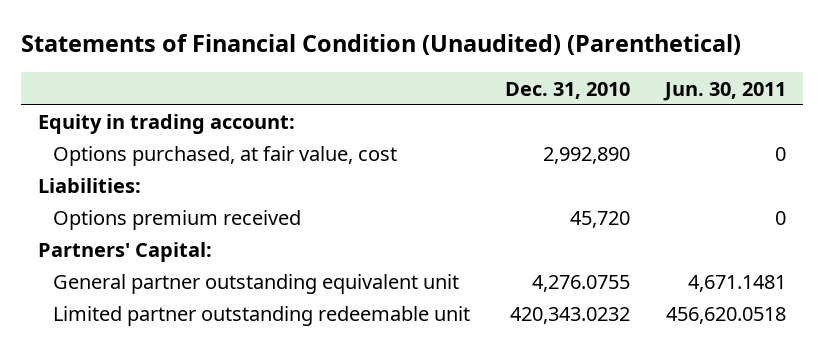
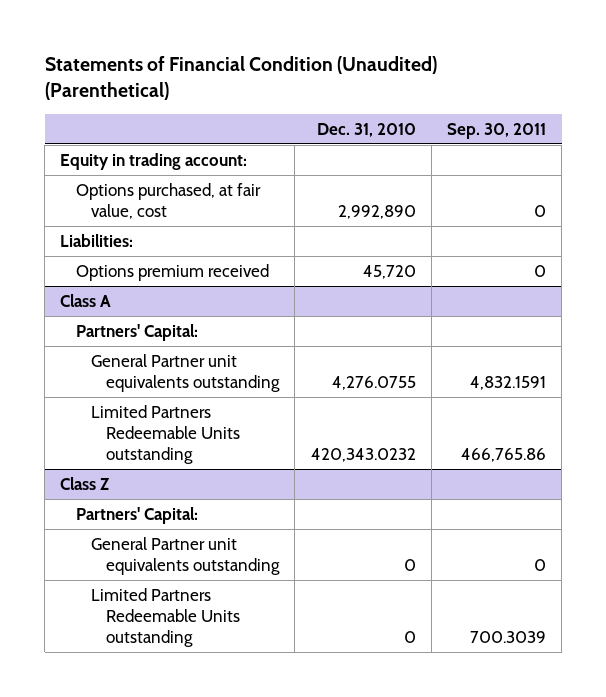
- | Dec. 31, 2010 | Jun. 30, 2011
+ | Dec. 31, 2010 | Sep. 30, 2011
+ Class A
- General partner outstanding equivalent unit | 4,276.0755 | 4,671.1481
- Limited partner outstanding redeemable unit | 420,343.0232 | 456,620.0518
+ General Partner unit equivalents outstanding | 4,276.0755 | 4,832.1591
+ Limited Partners Redeemable Units outstanding | 420,343.0232 | 466,765.86
+ Class Z
+ Partners' Capital:
+ General Partner unit equivalents outstanding | 0 | 0
+ Limited Partners Redeemable Units outstanding | 0 | 700.3039

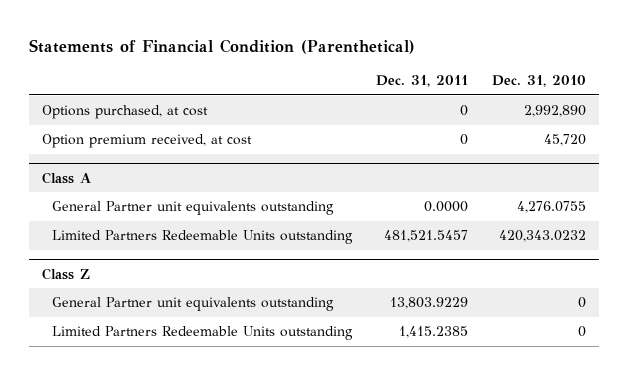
- Statements of Financial Condition (Unaudited) (Parenthetical)
+ Statements of Financial Condition (Parenthetical)
- | Dec. 31, 2010 | Sep. 30, 2011
+ | Dec. 31, 2011 | Dec. 31, 2010
- Equity in trading account:
- Options purchased, at fair value, cost | 2,992,890 | 0
- Liabilities:
- Options premium received | 45,720 | 0
+ Options purchased, at cost | 0 | 2,992,890
+ Option premium received, at cost | 0 | 45,720
@ Class A
- Partners' Capital:
@ Class Z
- Partners' Capital:

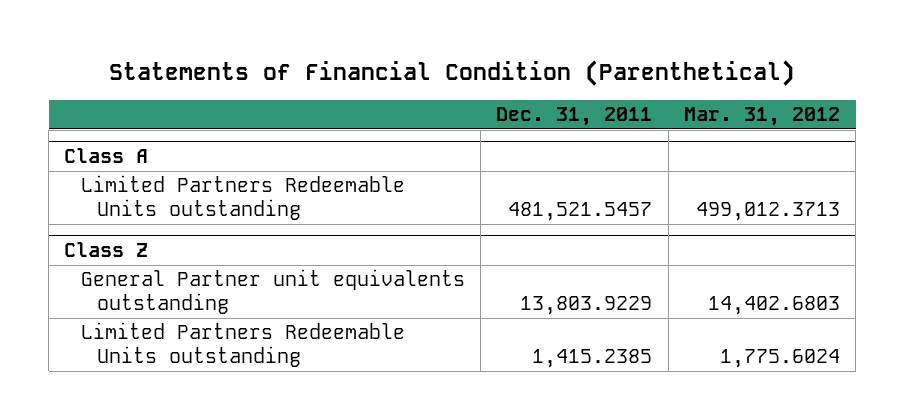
- | Dec. 31, 2011 | Dec. 31, 2010
+ | Dec. 31, 2011 | Mar. 31, 2012
- Options purchased, at cost | 0 | 2,992,890
- Option premium received, at cost | 0 | 45,720
@ Class A
- General Partner unit equivalents outstanding | 0.0000 | 4,276.0755

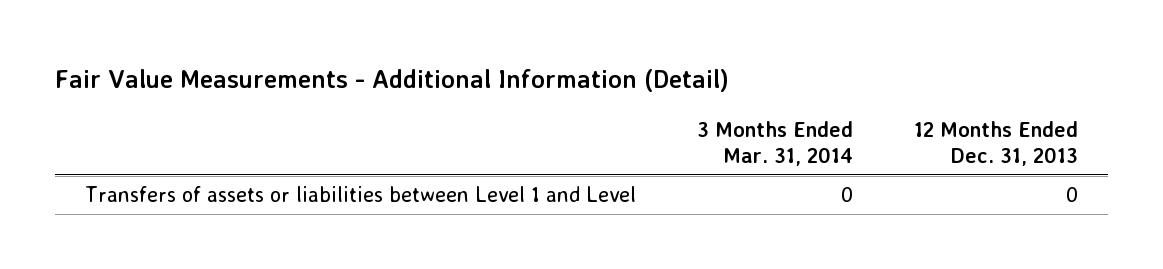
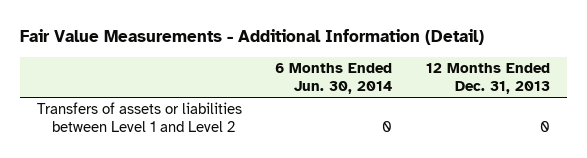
- | 3 Months Ended Mar. 31, 2014 | 12 Months Ended Dec. 31, 2013
+ | 6 Months Ended Jun. 30, 2014 | 12 Months Ended Dec. 31, 2013
- Transfers of assets or liabilities between Level 1 and Level | 0 | 0
+ Transfers of assets or liabilities between Level 1 and Level 2 | 0 | 0

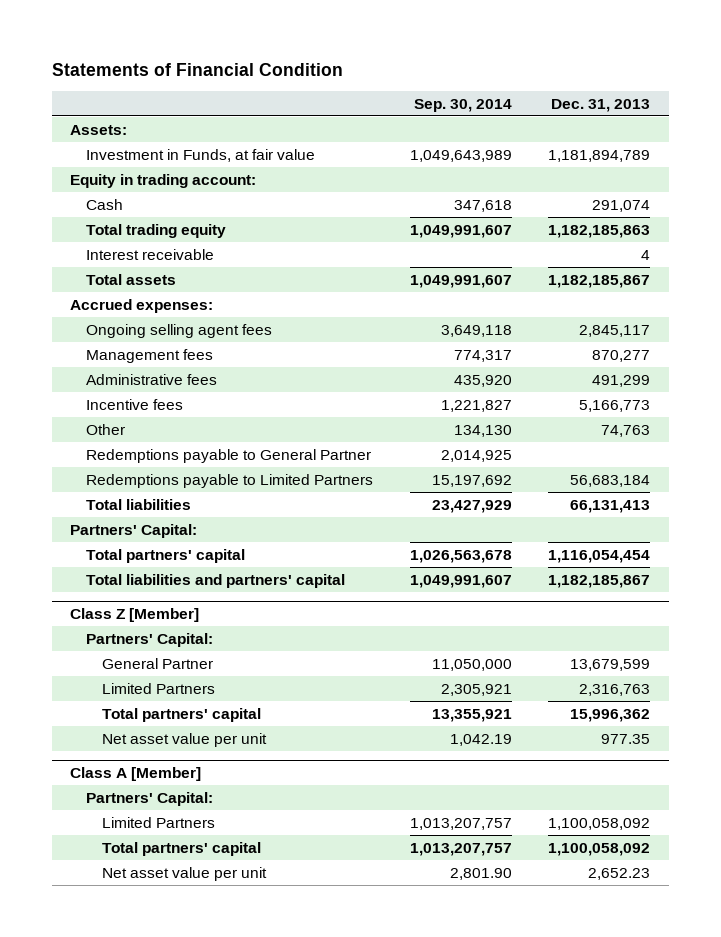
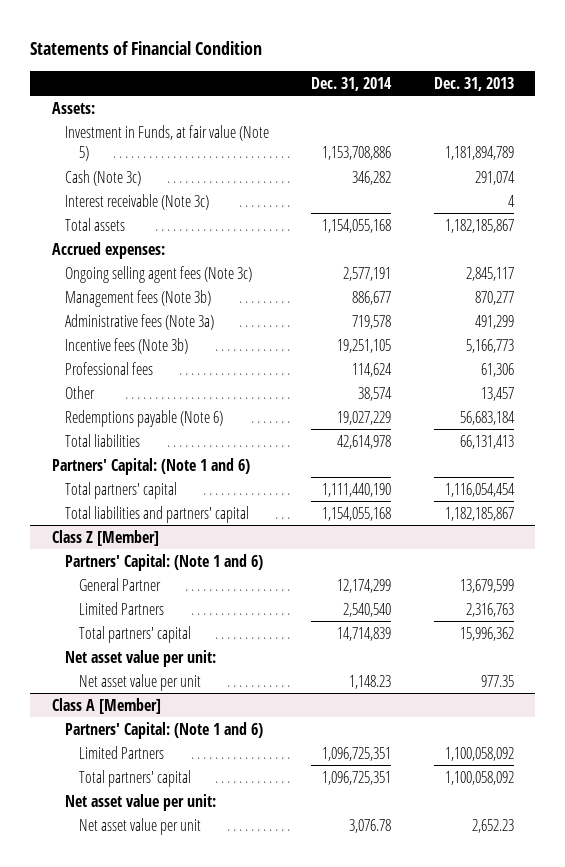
- | Sep. 30, 2014 | Dec. 31, 2013
+ | Dec. 31, 2014 | Dec. 31, 2013
- Investment in Funds, at fair value | 1,049,643,989 | 1,181,894,789
- Equity in trading account:
- Cash | 347,618 | 291,074
- Total trading equity | 1,049,991,607 | 1,182,185,863
- Interest receivable | | 4
+ Investment in Funds, at fair value (Note 5) | 1,153,708,886 | 1,181,894,789
+ Cash (Note 3c) | 346,282 | 291,074
+ Interest receivable (Note 3c) | | 4
- Ongoing selling agent fees | 3,649,118 | 2,845,117
- Management fees | 774,317 | 870,277
- Administrative fees | 435,920 | 491,299
- Incentive fees | 1,221,827 | 5,166,773
- Other | 134,130 | 74,763
- Redemptions payable to General Partner | 2,014,925 |
- Redemptions payable to Limited Partners | 15,197,692 | 56,683,184
+ Ongoing selling agent fees (Note 3c) | 2,577,191 | 2,845,117
+ Management fees (Note 3b) | 886,677 | 870,277
+ Administrative fees (Note 3a) | 719,578 | 491,299
+ Incentive fees (Note 3b) | 19,251,105 | 5,166,773
+ Professional fees | 114,624 | 61,306
+ Other | 38,574 | 13,457
+ Redemptions payable (Note 6) | 19,027,229 | 56,683,184
- Partners' Capital:
+ Partners' Capital: (Note 1 and 6)
@ Class Z [Member]
- Partners' Capital:
+ Partners' Capital: (Note 1 and 6)
+ Net asset value per unit:
@ Class A [Member]
- Partners' Capital:
+ Partners' Capital: (Note 1 and 6)
+ Net asset value per unit:

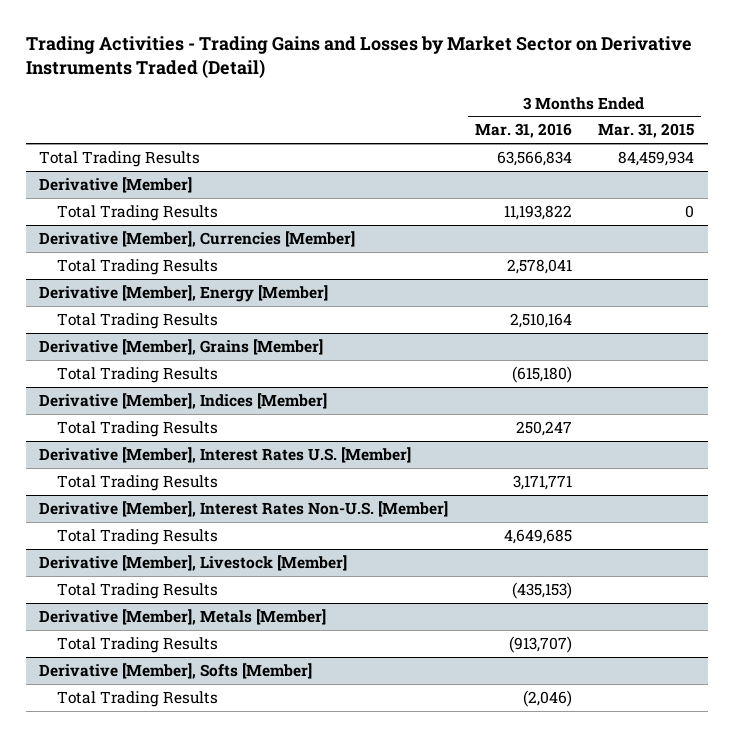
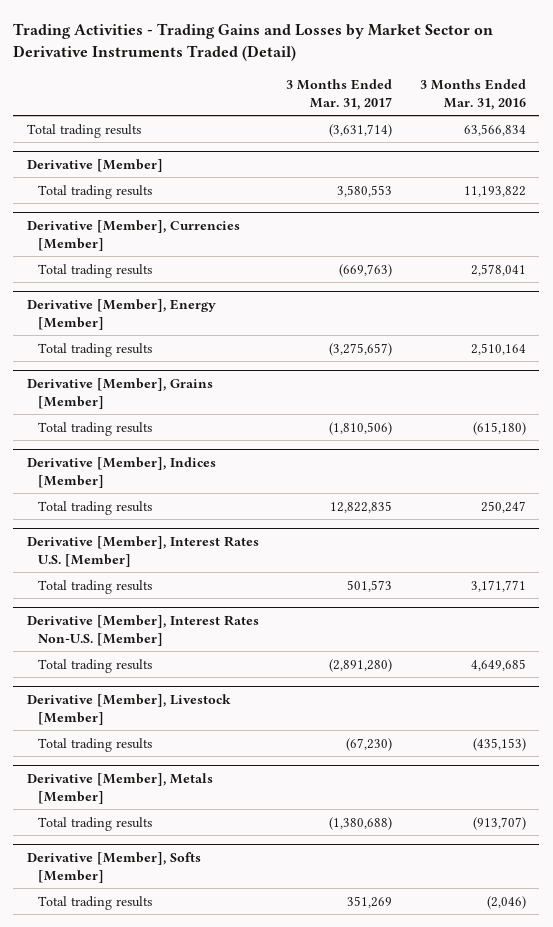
- | 3 Months Ended Mar. 31, 2016 | 3 Months Ended Mar. 31, 2015
+ | 3 Months Ended Mar. 31, 2017 | 3 Months Ended Mar. 31, 2016
- Total Trading Results | 63,566,834 | 84,459,934
+ Total trading results | (3,631,714) | 63,566,834
@ Derivative [Member]
- Total Trading Results | 11,193,822 | 0
+ Total trading results | 3,580,553 | 11,193,822
@ Derivative [Member], Currencies [Member]
- Total Trading Results | 2,578,041 |
+ Total trading results | (669,763) | 2,578,041
@ Derivative [Member], Energy [Member]
- Total Trading Results | 2,510,164 |
+ Total trading results | (3,275,657) | 2,510,164
@ Derivative [Member], Grains [Member]
- Total Trading Results | (615,180) |
+ Total trading results | (1,810,506) | (615,180)
@ Derivative [Member], Indices [Member]
- Total Trading Results | 250,247 |
+ Total trading results | 12,822,835 | 250,247
@ Derivative [Member], Interest Rates U.S. [Member]
- Total Trading Results | 3,171,771 |
+ Total trading results | 501,573 | 3,171,771
@ Derivative [Member], Interest Rates Non-U.S. [Member]
- Total Trading Results | 4,649,685 |
+ Total trading results | (2,891,280) | 4,649,685
@ Derivative [Member], Livestock [Member]
- Total Trading Results | (435,153) |
+ Total trading results | (67,230) | (435,153)
@ Derivative [Member], Metals [Member]
- Total Trading Results | (913,707) |
+ Total trading results | (1,380,688) | (913,707)
@ Derivative [Member], Softs [Member]
- Total Trading Results | (2,046) |
+ Total trading results | 351,269 | (2,046)

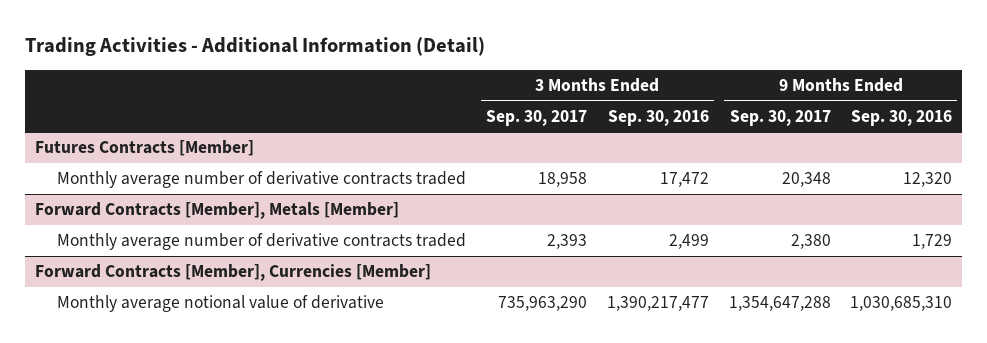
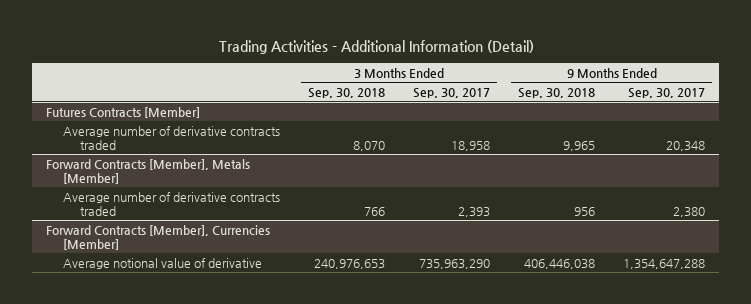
- | 3 Months Ended Sep. 30, 2017 | 3 Months Ended Sep. 30, 2016 | 9 Months Ended Sep. 30, 2017 | 9 Months Ended Sep. 30, 2016
+ | 3 Months Ended Sep. 30, 2018 | 3 Months Ended Sep. 30, 2017 | 9 Months Ended Sep. 30, 2018 | 9 Months Ended Sep. 30, 2017
@ Futures Contracts [Member]
- Monthly average number of derivative contracts traded | 18,958 | 17,472 | 20,348 | 12,320
+ Average number of derivative contracts traded | 8,070 | 18,958 | 9,965 | 20,348
@ Forward Contracts [Member], Metals [Member]
- Monthly average number of derivative contracts traded | 2,393 | 2,499 | 2,380 | 1,729
+ Average number of derivative contracts traded | 766 | 2,393 | 956 | 2,380
@ Forward Contracts [Member], Currencies [Member]
- Monthly average notional value of derivative | 735,963,290 | 1,390,217,477 | 1,354,647,288 | 1,030,685,310
+ Average notional value of derivative | 240,976,653 | 735,963,290 | 406,446,038 | 1,354,647,288

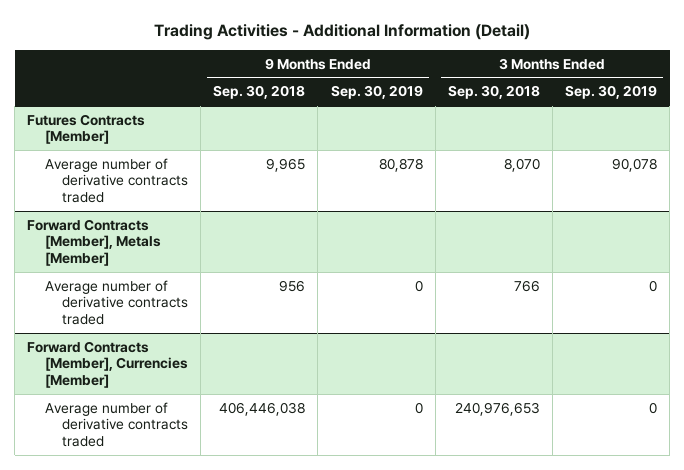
- | 3 Months Ended Sep. 30, 2018 | 3 Months Ended Sep. 30, 2017 | 9 Months Ended Sep. 30, 2018 | 9 Months Ended Sep. 30, 2017
+ | 9 Months Ended Sep. 30, 2018 | 9 Months Ended Sep. 30, 2019 | 3 Months Ended Sep. 30, 2018 | 3 Months Ended Sep. 30, 2019
@ Forward Contracts [Member], Currencies [Member]
- Average notional value of derivative | 240,976,653 | 735,963,290 | 406,446,038 | 1,354,647,288
+ Average number of derivative contracts traded | 406,446,038 | 0 | 240,976,653 | 0

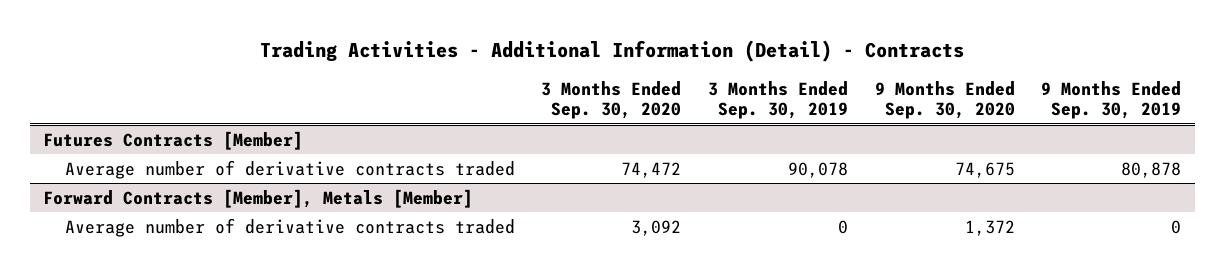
- Trading Activities - Additional Information (Detail)
+ Trading Activities - Additional Information (Detail) - Contracts
- | 9 Months Ended Sep. 30, 2018 | 9 Months Ended Sep. 30, 2019 | 3 Months Ended Sep. 30, 2018 | 3 Months Ended Sep. 30, 2019
+ | 3 Months Ended Sep. 30, 2020 | 3 Months Ended Sep. 30, 2019 | 9 Months Ended Sep. 30, 2020 | 9 Months Ended Sep. 30, 2019
- Forward Contracts [Member], Currencies [Member]
- Average number of derivative contracts traded | 406,446,038 | 0 | 240,976,653 | 0

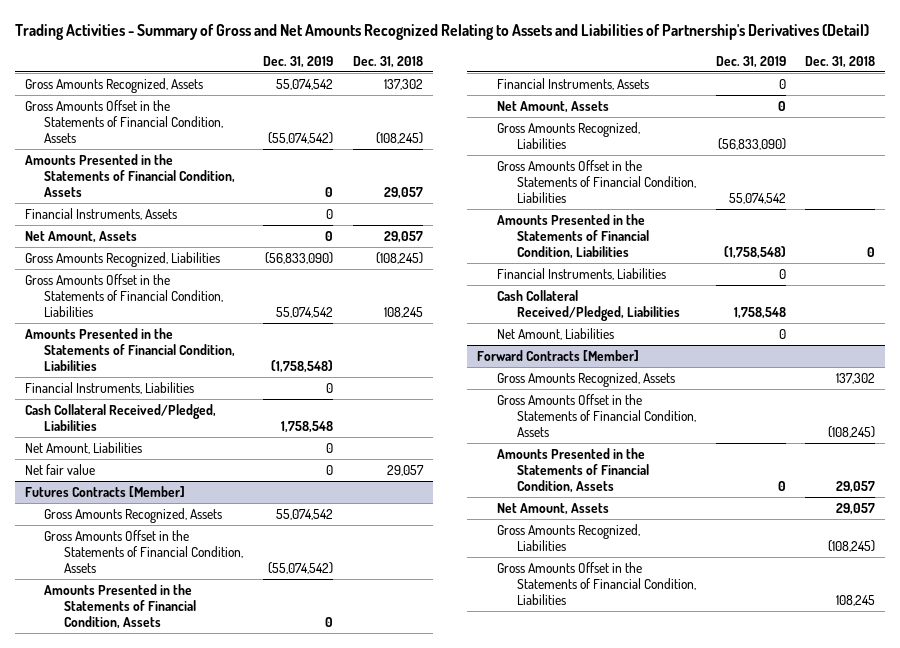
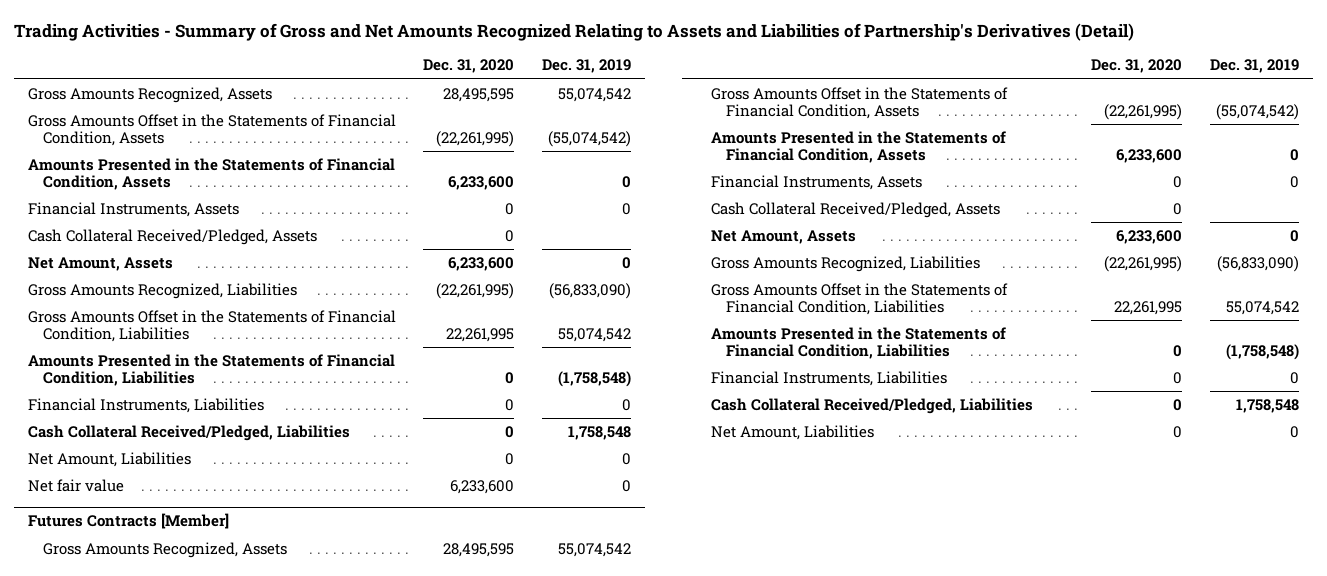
- | Dec. 31, 2019 | Dec. 31, 2018
+ | Dec. 31, 2020 | Dec. 31, 2019
+ Cash Collateral Received/Pledged, Assets | 0 |
@ Futures Contracts [Member]
+ Cash Collateral Received/Pledged, Assets | 0 |
- Forward Contracts [Member]
- Gross Amounts Recognized, Assets | | 137,302
- Gross Amounts Offset in the Statements of Financial Condition, Assets | | (108,245)
- Amounts Presented in the Statements of Financial Condition, Assets | 0 | 29,057
- Net Amount, Assets | | 29,057
- Gross Amounts Recognized, Liabilities | | (108,245)
- Gross Amounts Offset in the Statements of Financial Condition, Liabilities | | 108,245

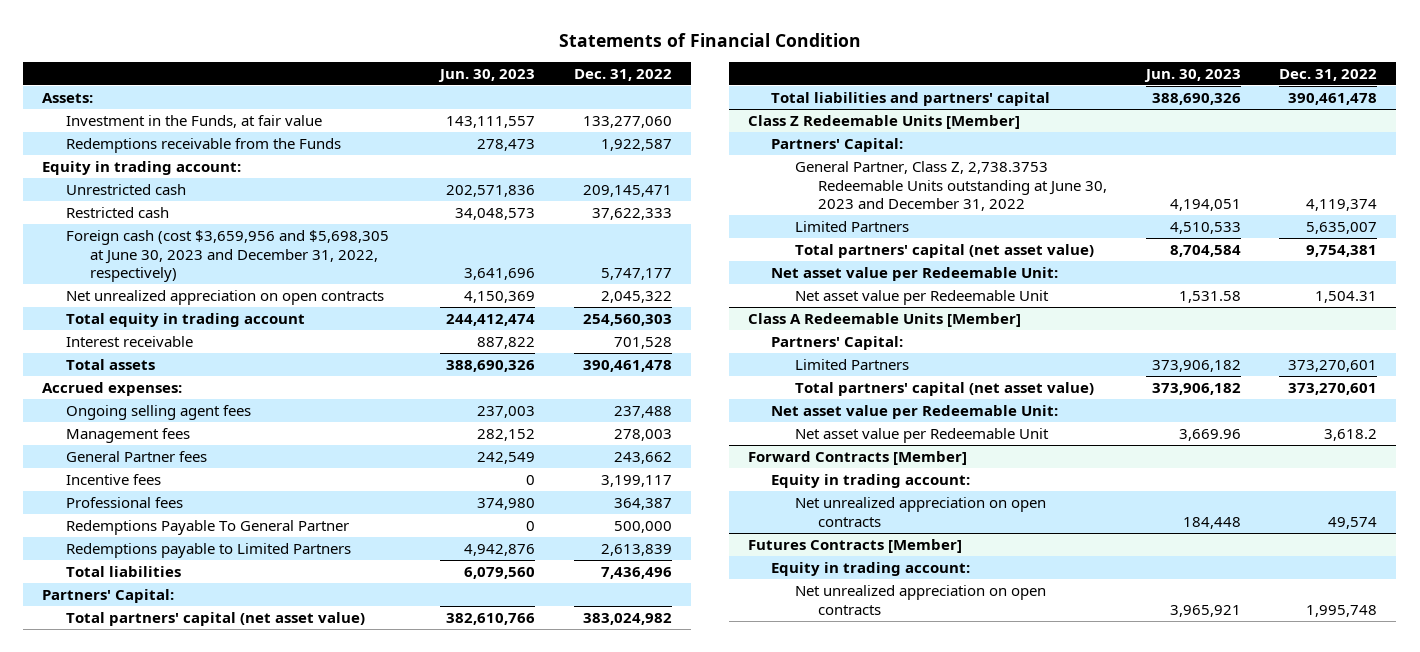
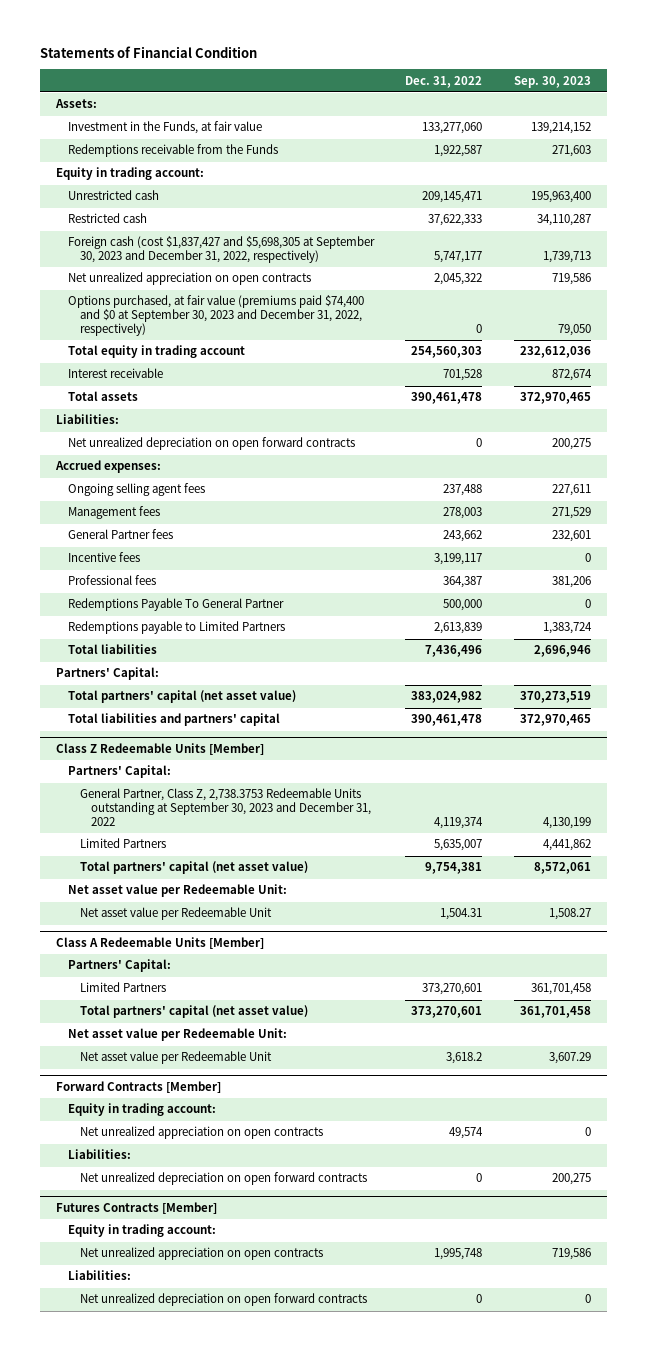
- | Jun. 30, 2023 | Dec. 31, 2022
+ | Dec. 31, 2022 | Sep. 30, 2023
- Foreign cash (cost $3,659,956 and $5,698,305 at June 30, 2023 and December 31, 2022, respectively) | 3,641,696 | 5,747,177
+ Foreign cash (cost $1,837,427 and $5,698,305 at September 30, 2023 and December 31, 2022, respectively) | 5,747,177 | 1,739,713
+ Options purchased, at fair value (premiums paid $74,400 and $0 at September 30, 2023 and December 31, 2022, respectively) | 0 | 79,050
+ Liabilities:
+ Net unrealized depreciation on open forward contracts | 0 | 200,275
@ Class Z Redeemable Units [Member]
- General Partner, Class Z, 2,738.3753 Redeemable Units outstanding at June 30, 2023 and December 31, 2022 | 4,194,051 | 4,119,374
+ General Partner, Class Z, 2,738.3753 Redeemable Units outstanding at September 30, 2023 and December 31, 2022 | 4,119,374 | 4,130,199
@ Forward Contracts [Member]
+ Liabilities:
+ Net unrealized depreciation on open forward contracts | 0 | 200,275
@ Futures Contracts [Member]
+ Liabilities:
+ Net unrealized depreciation on open forward contracts | 0 | 0

